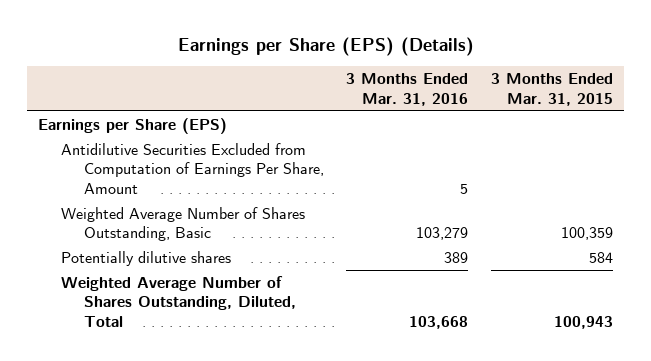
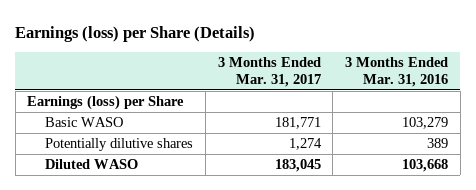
- Earnings per Share (EPS) (Details)
+ Earnings (loss) per Share (Details)
- | 3 Months Ended Mar. 31, 2016 | 3 Months Ended Mar. 31, 2015
+ | 3 Months Ended Mar. 31, 2017 | 3 Months Ended Mar. 31, 2016
- Earnings per Share (EPS)
- Antidilutive Securities Excluded from Computation of Earnings Per Share, Amount | 5 |
- Weighted Average Number of Shares Outstanding, Basic | 103,279 | 100,359
+ Earnings (loss) per Share
+ Basic WASO | 181,771 | 103,279
- Weighted Average Number of Shares Outstanding, Diluted, Total | 103,668 | 100,943
+ Diluted WASO | 183,045 | 103,668

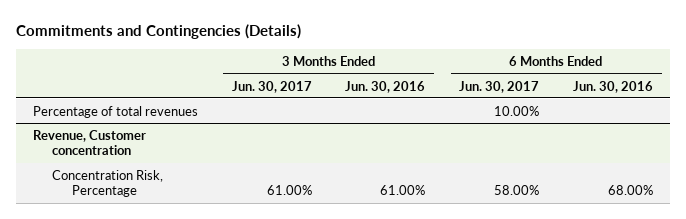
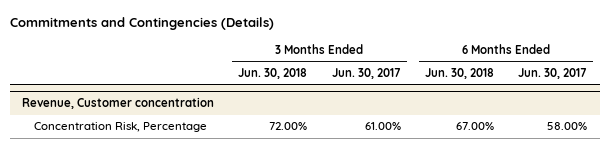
- | 3 Months Ended Jun. 30, 2017 | 3 Months Ended Jun. 30, 2016 | 6 Months Ended Jun. 30, 2017 | 6 Months Ended Jun. 30, 2016
+ | 3 Months Ended Jun. 30, 2018 | 3 Months Ended Jun. 30, 2017 | 6 Months Ended Jun. 30, 2018 | 6 Months Ended Jun. 30, 2017
- Percentage of total revenues | | | 10.00% |

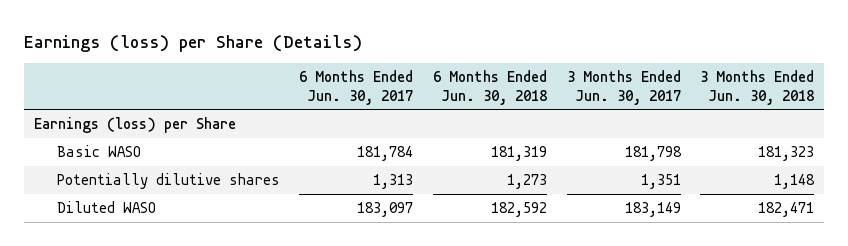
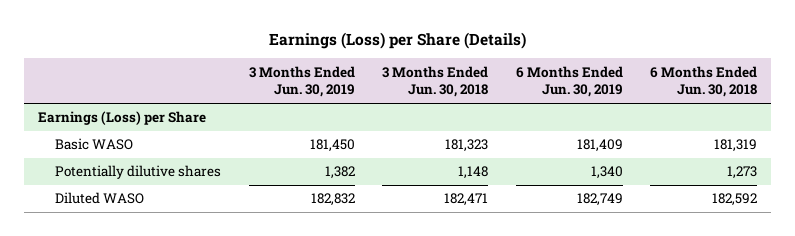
- Earnings (loss) per Share (Details)
+ Earnings (Loss) per Share (Details)
- | 6 Months Ended Jun. 30, 2017 | 6 Months Ended Jun. 30, 2018 | 3 Months Ended Jun. 30, 2017 | 3 Months Ended Jun. 30, 2018
+ | 3 Months Ended Jun. 30, 2019 | 3 Months Ended Jun. 30, 2018 | 6 Months Ended Jun. 30, 2019 | 6 Months Ended Jun. 30, 2018
- Earnings (loss) per Share
+ Earnings (Loss) per Share

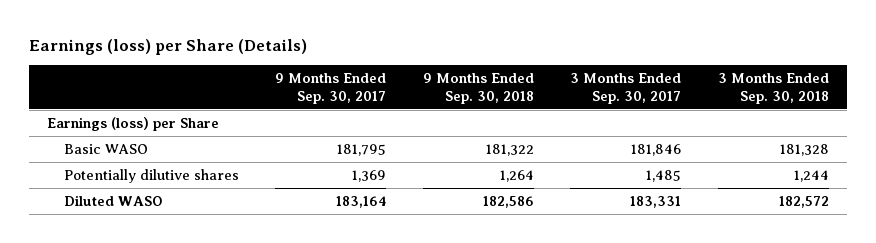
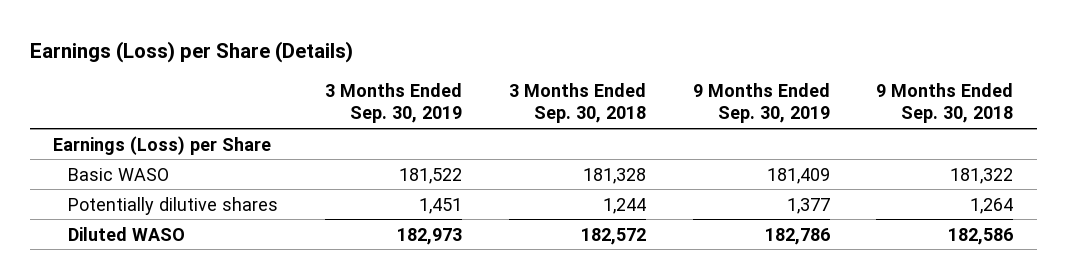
- Earnings (loss) per Share (Details)
+ Earnings (Loss) per Share (Details)
- | 9 Months Ended Sep. 30, 2017 | 9 Months Ended Sep. 30, 2018 | 3 Months Ended Sep. 30, 2017 | 3 Months Ended Sep. 30, 2018
+ | 3 Months Ended Sep. 30, 2019 | 3 Months Ended Sep. 30, 2018 | 9 Months Ended Sep. 30, 2019 | 9 Months Ended Sep. 30, 2018
- Earnings (loss) per Share
+ Earnings (Loss) per Share

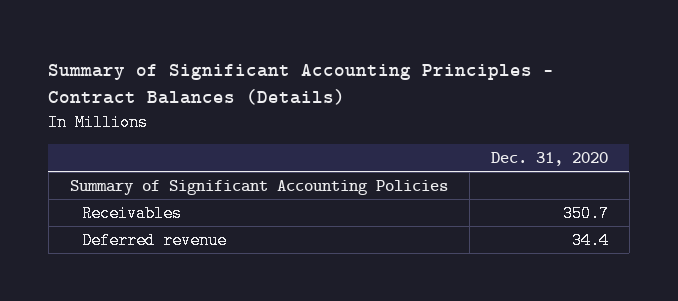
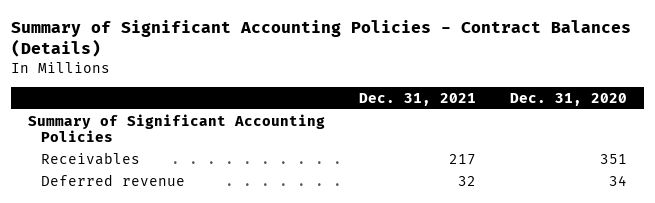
- Summary of Significant Accounting Principles - Contract Balances (Details)
+ Summary of Significant Accounting Policies - Contract Balances (Details)
- | Dec. 31, 2020
+ | Dec. 31, 2021 | Dec. 31, 2020
- Receivables | 350.7
- Deferred revenue | 34.4
+ Receivables | 217 | 351
+ Deferred revenue | 32 | 34

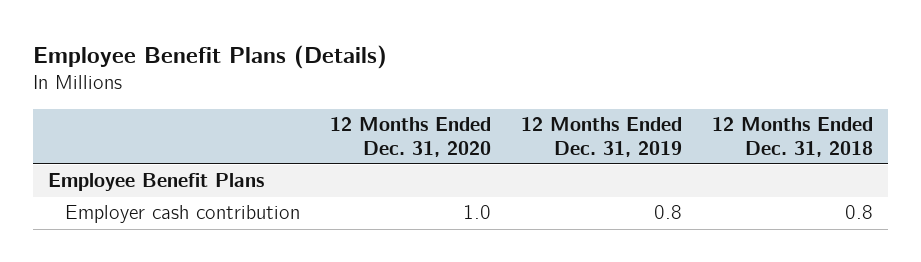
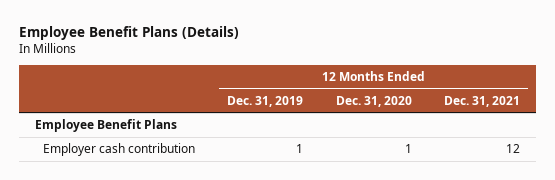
- | 12 Months Ended Dec. 31, 2020 | 12 Months Ended Dec. 31, 2019 | 12 Months Ended Dec. 31, 2018
+ | 12 Months Ended Dec. 31, 2019 | 12 Months Ended Dec. 31, 2020 | 12 Months Ended Dec. 31, 2021
- Employer cash contribution | 1.0 | 0.8 | 0.8
+ Employer cash contribution | 1 | 1 | 12

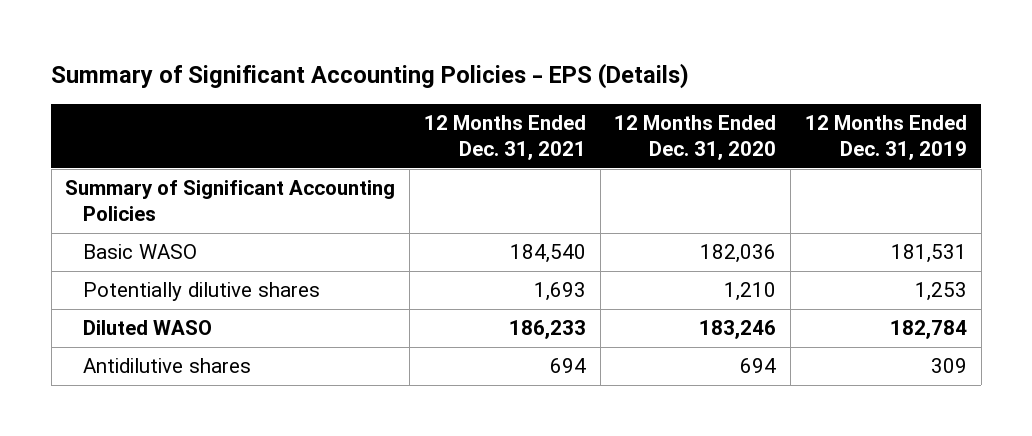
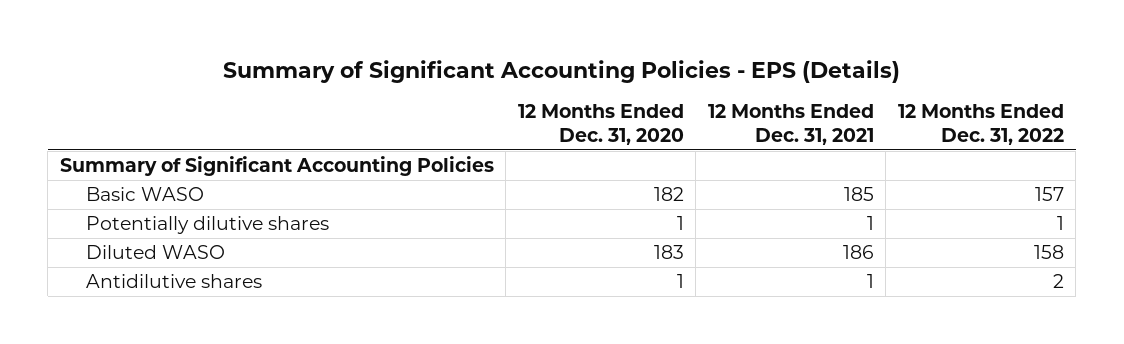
- | 12 Months Ended Dec. 31, 2021 | 12 Months Ended Dec. 31, 2020 | 12 Months Ended Dec. 31, 2019
+ | 12 Months Ended Dec. 31, 2020 | 12 Months Ended Dec. 31, 2021 | 12 Months Ended Dec. 31, 2022
- Basic WASO | 184,540 | 182,036 | 181,531
- Potentially dilutive shares | 1,693 | 1,210 | 1,253
- Diluted WASO | 186,233 | 183,246 | 182,784
- Antidilutive shares | 694 | 694 | 309
+ Basic WASO | 182 | 185 | 157
+ Potentially dilutive shares | 1 | 1 | 1
+ Diluted WASO | 183 | 186 | 158
+ Antidilutive shares | 1 | 1 | 2

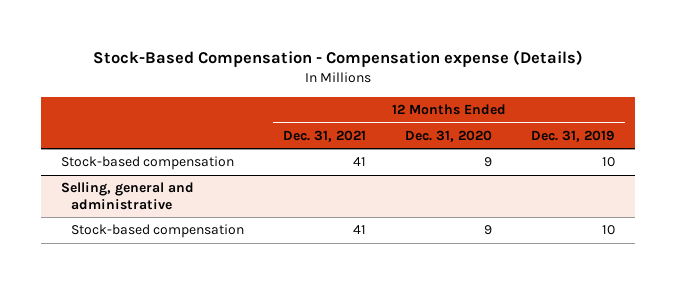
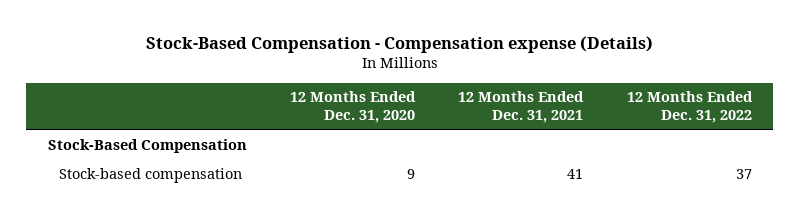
- | 12 Months Ended Dec. 31, 2021 | 12 Months Ended Dec. 31, 2020 | 12 Months Ended Dec. 31, 2019
+ | 12 Months Ended Dec. 31, 2020 | 12 Months Ended Dec. 31, 2021 | 12 Months Ended Dec. 31, 2022
- Stock-based compensation | 41 | 9 | 10
- Selling, general and administrative
+ Stock-Based Compensation

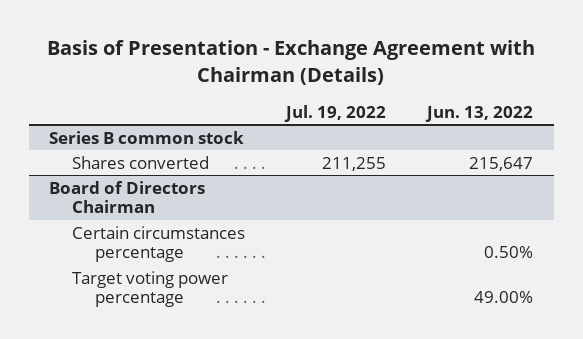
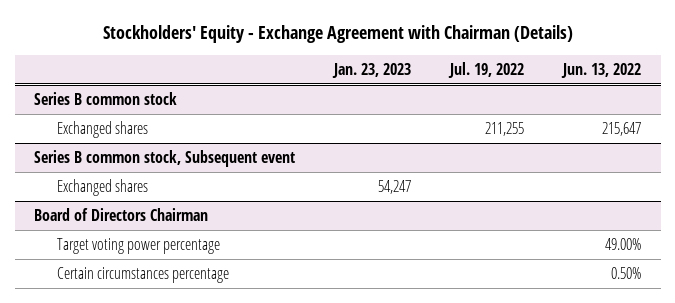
- Basis of Presentation - Exchange Agreement with Chairman (Details)
+ Stockholders' Equity - Exchange Agreement with Chairman (Details)
- | Jul. 19, 2022 | Jun. 13, 2022
+ | Jan. 23, 2023 | Jul. 19, 2022 | Jun. 13, 2022
@ Series B common stock
- Shares converted | 211,255 | 215,647
+ Exchanged shares | | 211,255 | 215,647
+ Series B common stock, Subsequent event
+ Exchanged shares | 54,247 | |
@ Board of Directors Chairman
moved down: Certain circumstances percentage | | | 0.50%

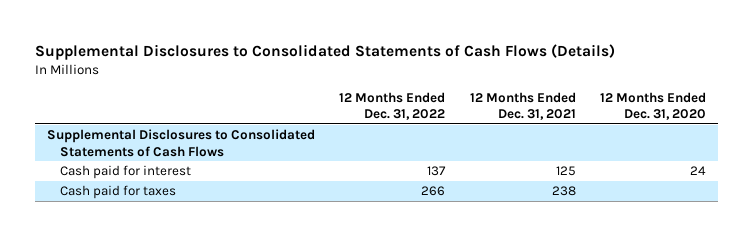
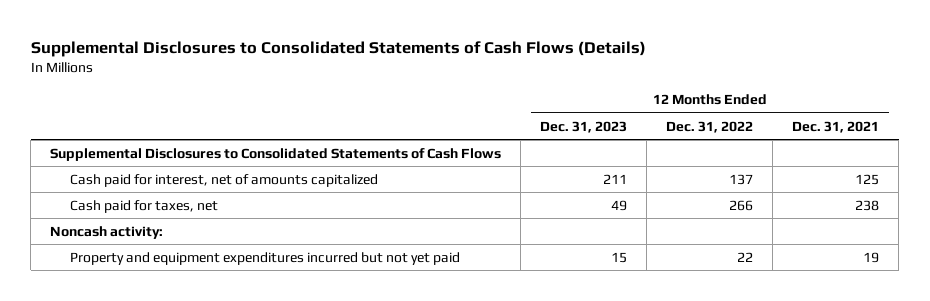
- | 12 Months Ended Dec. 31, 2022 | 12 Months Ended Dec. 31, 2021 | 12 Months Ended Dec. 31, 2020
+ | 12 Months Ended Dec. 31, 2023 | 12 Months Ended Dec. 31, 2022 | 12 Months Ended Dec. 31, 2021
- Cash paid for interest | 137 | 125 | 24
- Cash paid for taxes | 266 | 238 |
+ Cash paid for interest, net of amounts capitalized | 211 | 137 | 125
+ Cash paid for taxes, net | 49 | 266 | 238
+ Noncash activity:
+ Property and equipment expenditures incurred but not yet paid | 15 | 22 | 19

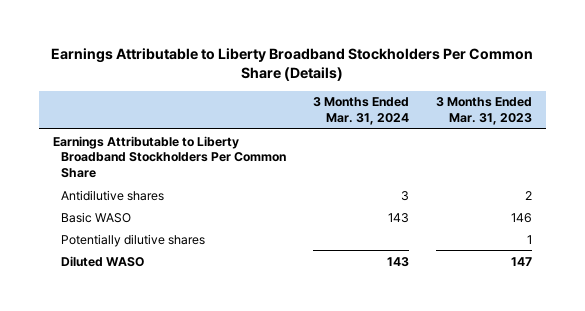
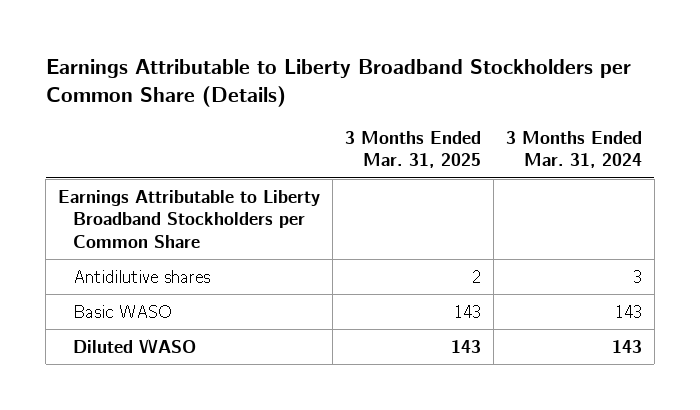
- Earnings Attributable to Liberty Broadband Stockholders Per Common Share (Details)
+ Earnings Attributable to Liberty Broadband Stockholders per Common Share (Details)
- | 3 Months Ended Mar. 31, 2024 | 3 Months Ended Mar. 31, 2023
+ | 3 Months Ended Mar. 31, 2025 | 3 Months Ended Mar. 31, 2024
- Earnings Attributable to Liberty Broadband Stockholders Per Common Share
+ Earnings Attributable to Liberty Broadband Stockholders per Common Share
- Potentially dilutive shares | | 1

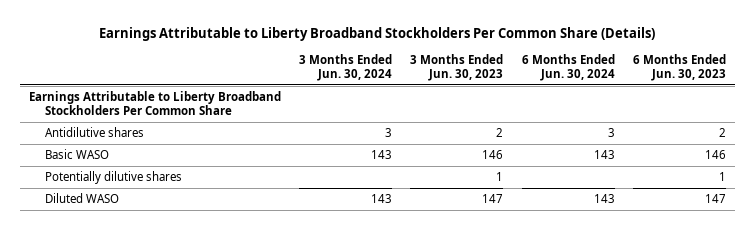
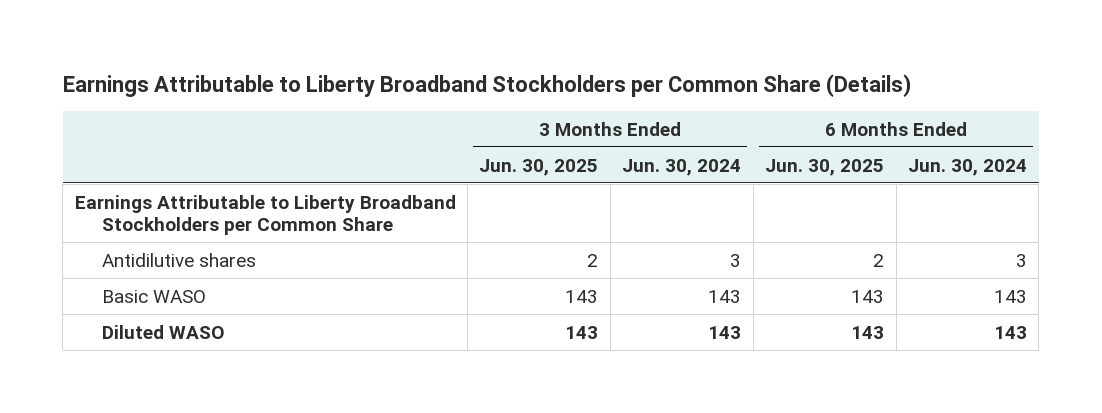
- Earnings Attributable to Liberty Broadband Stockholders Per Common Share (Details)
+ Earnings Attributable to Liberty Broadband Stockholders per Common Share (Details)
- | 3 Months Ended Jun. 30, 2024 | 3 Months Ended Jun. 30, 2023 | 6 Months Ended Jun. 30, 2024 | 6 Months Ended Jun. 30, 2023
+ | 3 Months Ended Jun. 30, 2025 | 3 Months Ended Jun. 30, 2024 | 6 Months Ended Jun. 30, 2025 | 6 Months Ended Jun. 30, 2024
- Earnings Attributable to Liberty Broadband Stockholders Per Common Share
+ Earnings Attributable to Liberty Broadband Stockholders per Common Share
- Potentially dilutive shares | | 1 | | 1

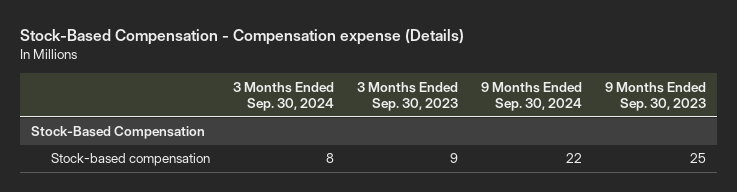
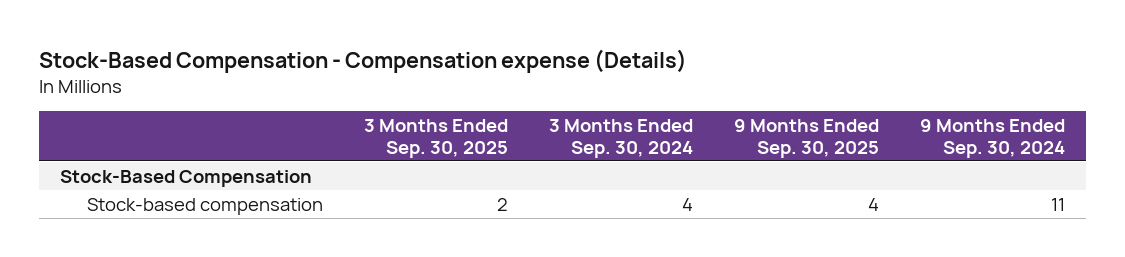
- | 3 Months Ended Sep. 30, 2024 | 3 Months Ended Sep. 30, 2023 | 9 Months Ended Sep. 30, 2024 | 9 Months Ended Sep. 30, 2023
+ | 3 Months Ended Sep. 30, 2025 | 3 Months Ended Sep. 30, 2024 | 9 Months Ended Sep. 30, 2025 | 9 Months Ended Sep. 30, 2024
- Stock-based compensation | 8 | 9 | 22 | 25
+ Stock-based compensation | 2 | 4 | 4 | 11

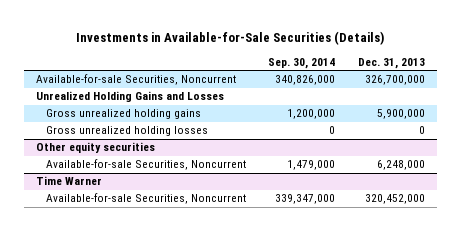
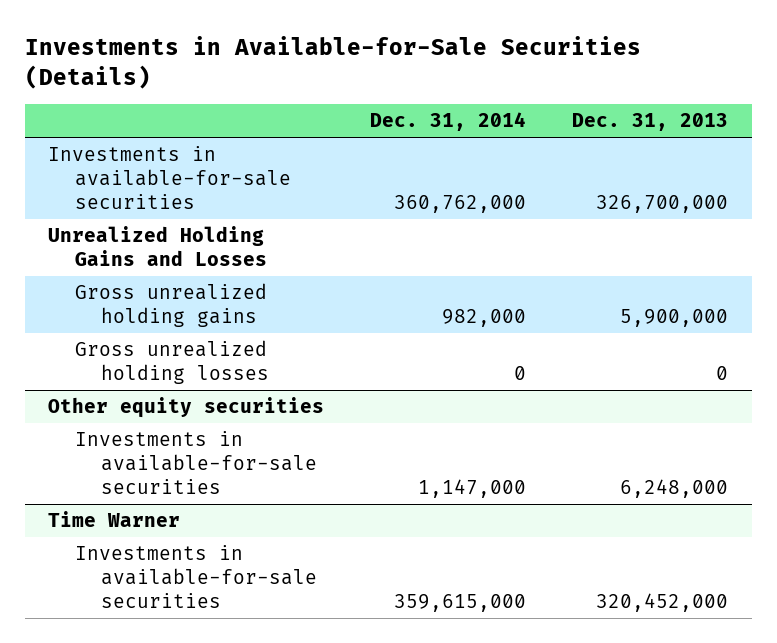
- | Sep. 30, 2014 | Dec. 31, 2013
+ | Dec. 31, 2014 | Dec. 31, 2013
- Available-for-sale Securities, Noncurrent | 340,826,000 | 326,700,000
+ Investments in available-for-sale securities | 360,762,000 | 326,700,000
@ Other equity securities
- Available-for-sale Securities, Noncurrent | 1,479,000 | 6,248,000
+ Investments in available-for-sale securities | 1,147,000 | 6,248,000
@ Time Warner
- Available-for-sale Securities, Noncurrent | 339,347,000 | 320,452,000
+ Investments in available-for-sale securities | 359,615,000 | 320,452,000

